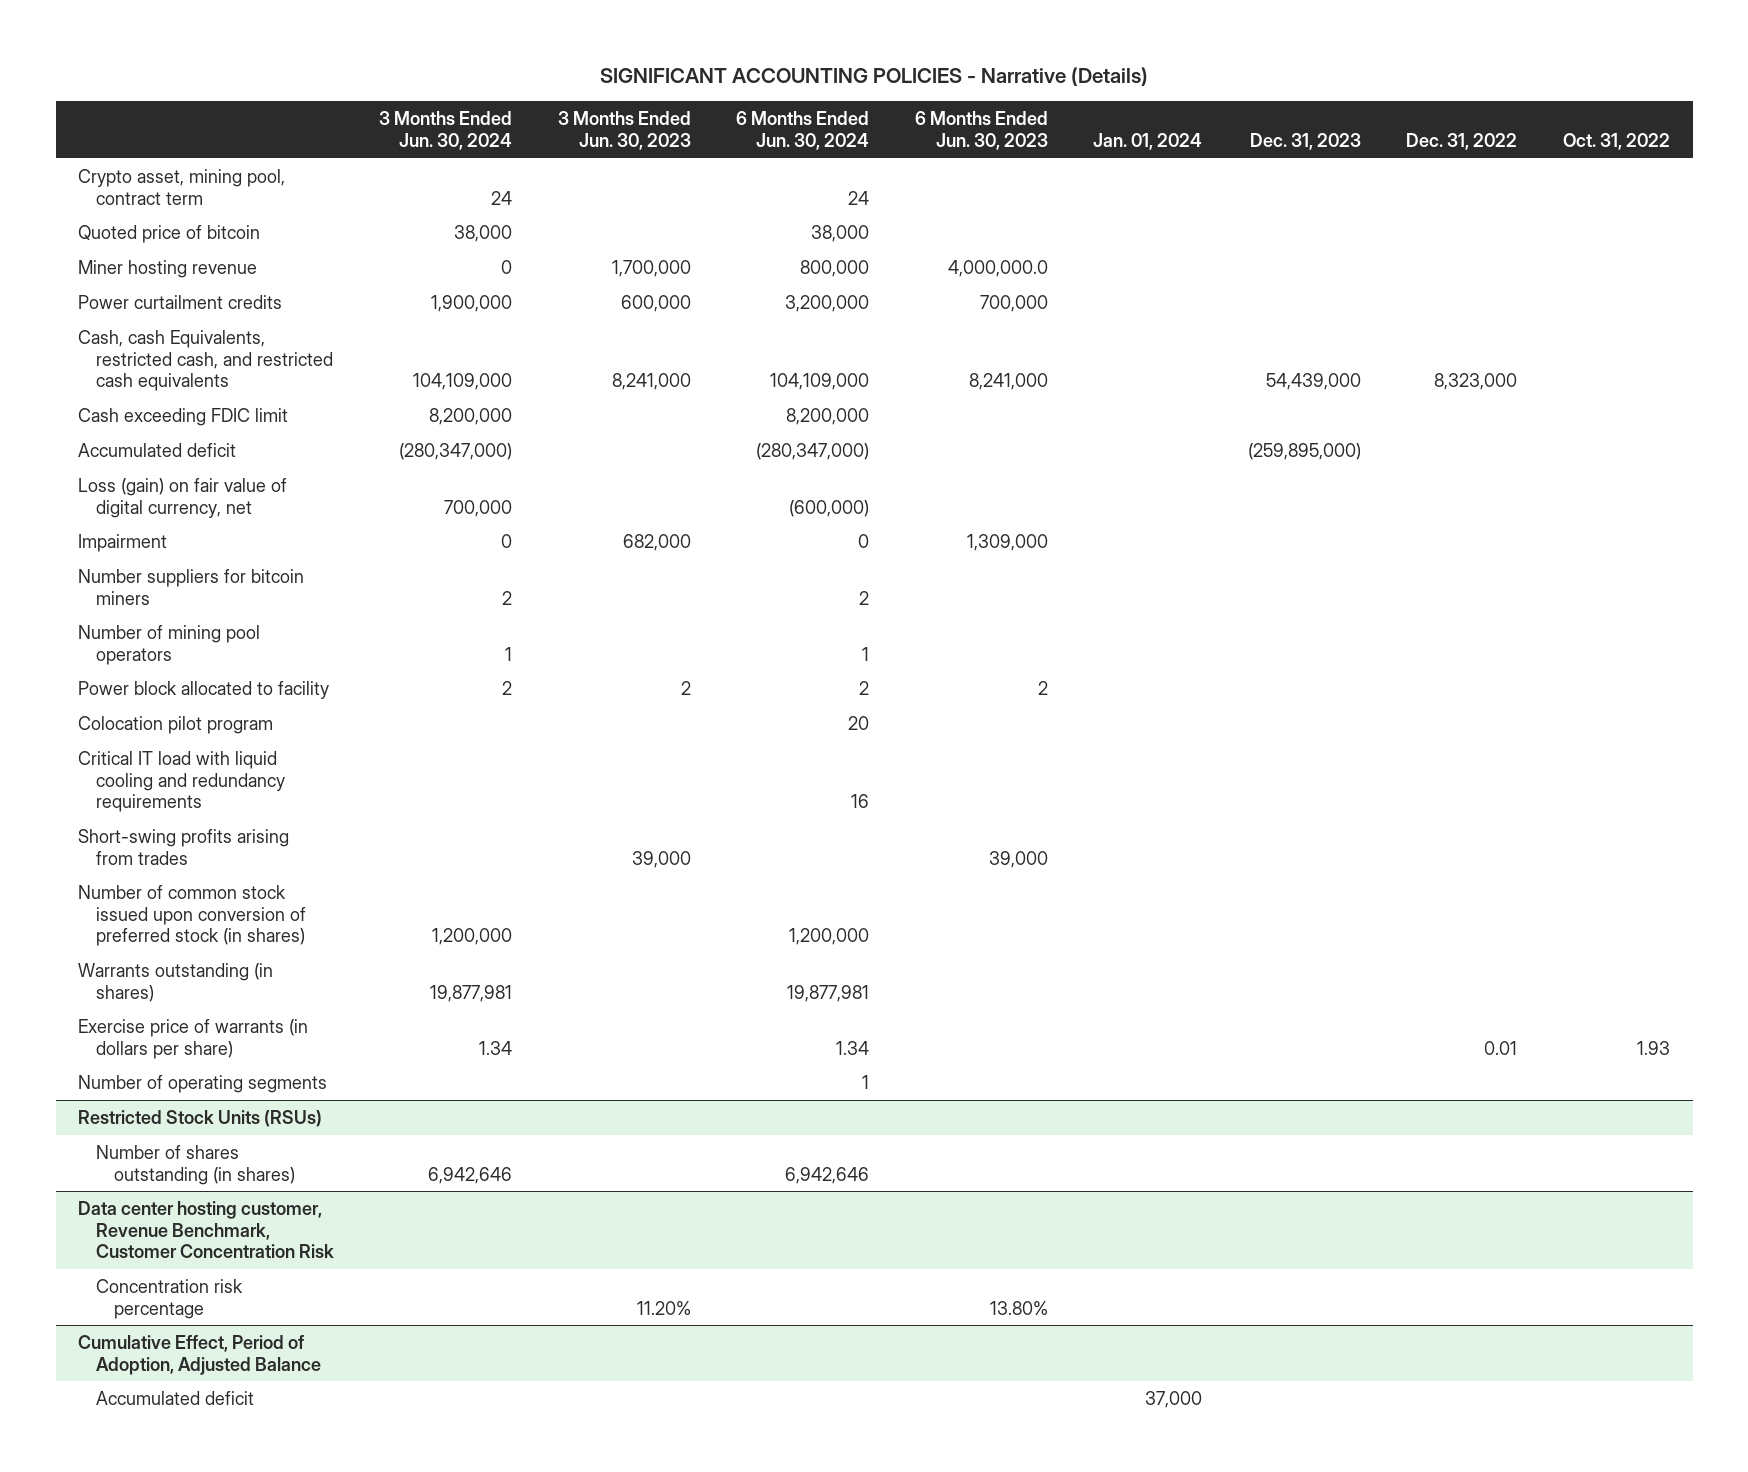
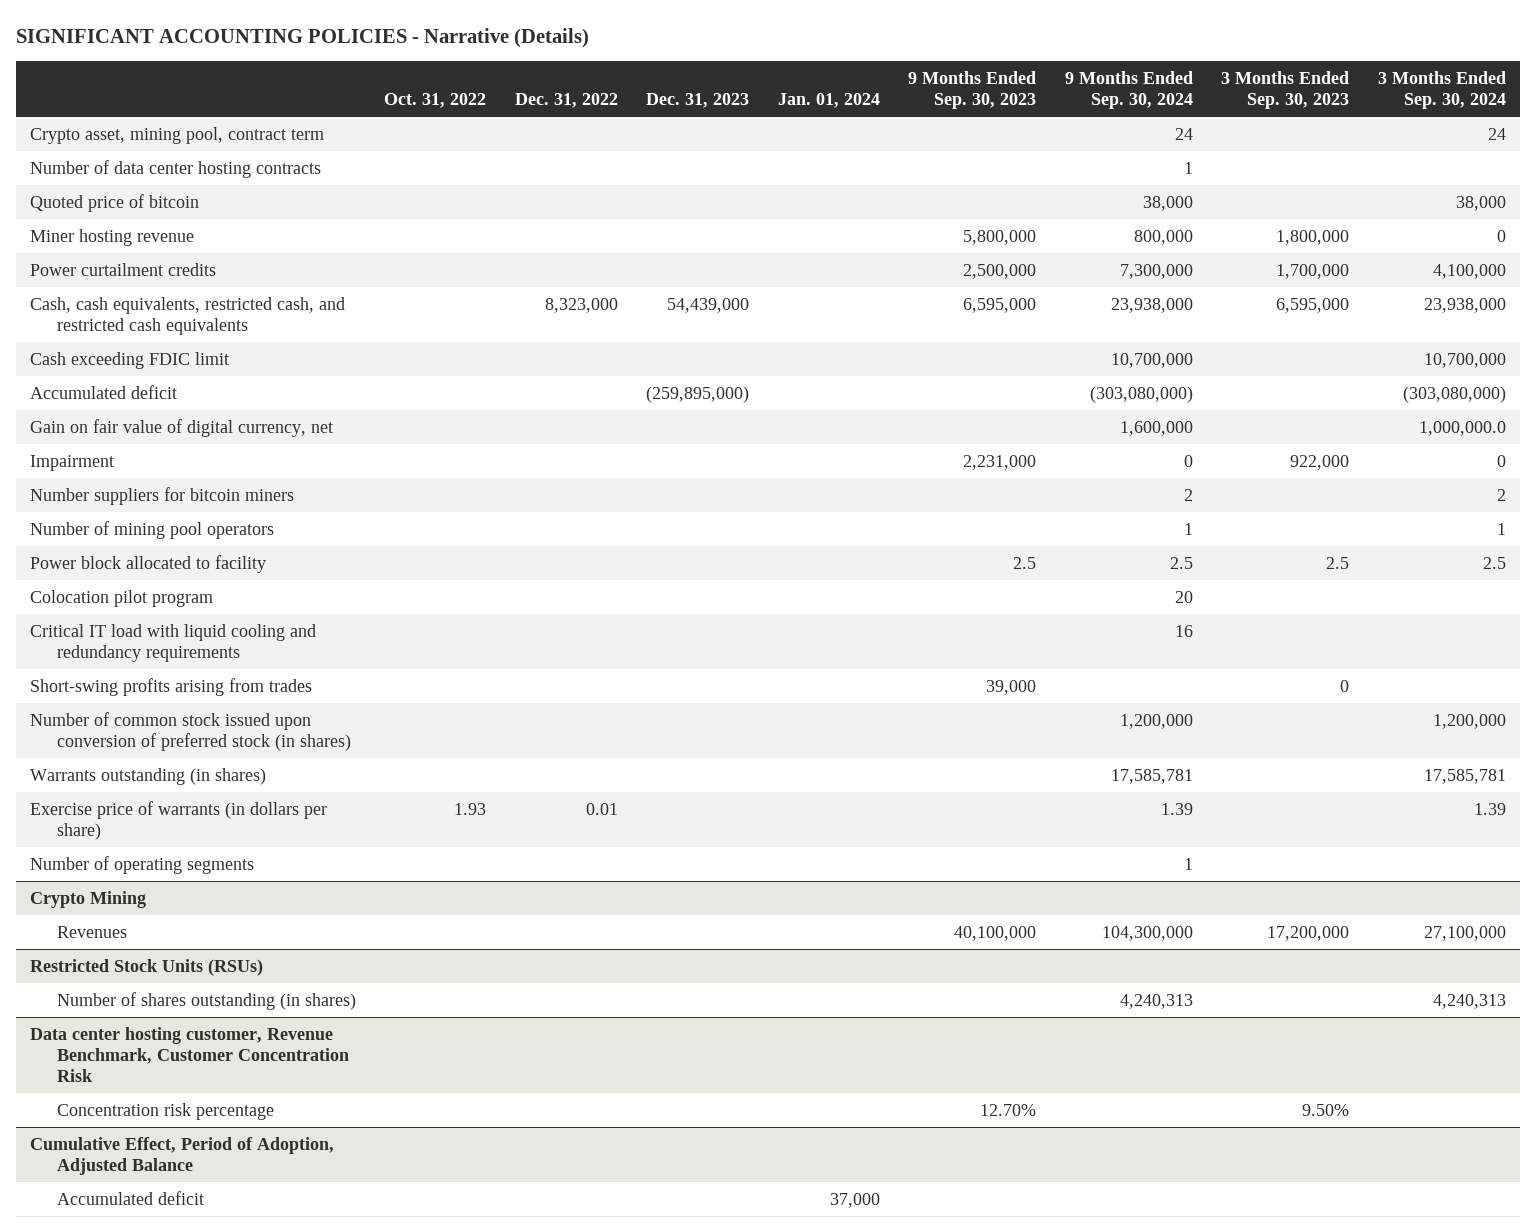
- | 3 Months Ended Jun. 30, 2024 | 3 Months Ended Jun. 30, 2023 | 6 Months Ended Jun. 30, 2024 | 6 Months Ended Jun. 30, 2023 | Jan. 01, 2024 | Dec. 31, 2023 | Dec. 31, 2022 | Oct. 31, 2022
+ | Oct. 31, 2022 | Dec. 31, 2022 | Dec. 31, 2023 | Jan. 01, 2024 | 9 Months Ended Sep. 30, 2023 | 9 Months Ended Sep. 30, 2024 | 3 Months Ended Sep. 30, 2023 | 3 Months Ended Sep. 30, 2024
+ Number of data center hosting contracts | | | | | | 1 | |
- Cash, cash Equivalents, restricted cash, and restricted cash equivalents | 104,109,000 | 8,241,000 | 104,109,000 | 8,241,000 | | 54,439,000 | 8,323,000 |
+ Cash, cash equivalents, restricted cash, and restricted cash equivalents | | 8,323,000 | 54,439,000 | | 6,595,000 | 23,938,000 | 6,595,000 | 23,938,000
- Loss (gain) on fair value of digital currency, net | 700,000 | | (600,000) | | | | |
+ Gain on fair value of digital currency, net | | | | | | 1,600,000 | | 1,000,000.0
+ Crypto Mining
+ Revenues | | | | | 40,100,000 | 104,300,000 | 17,200,000 | 27,100,000

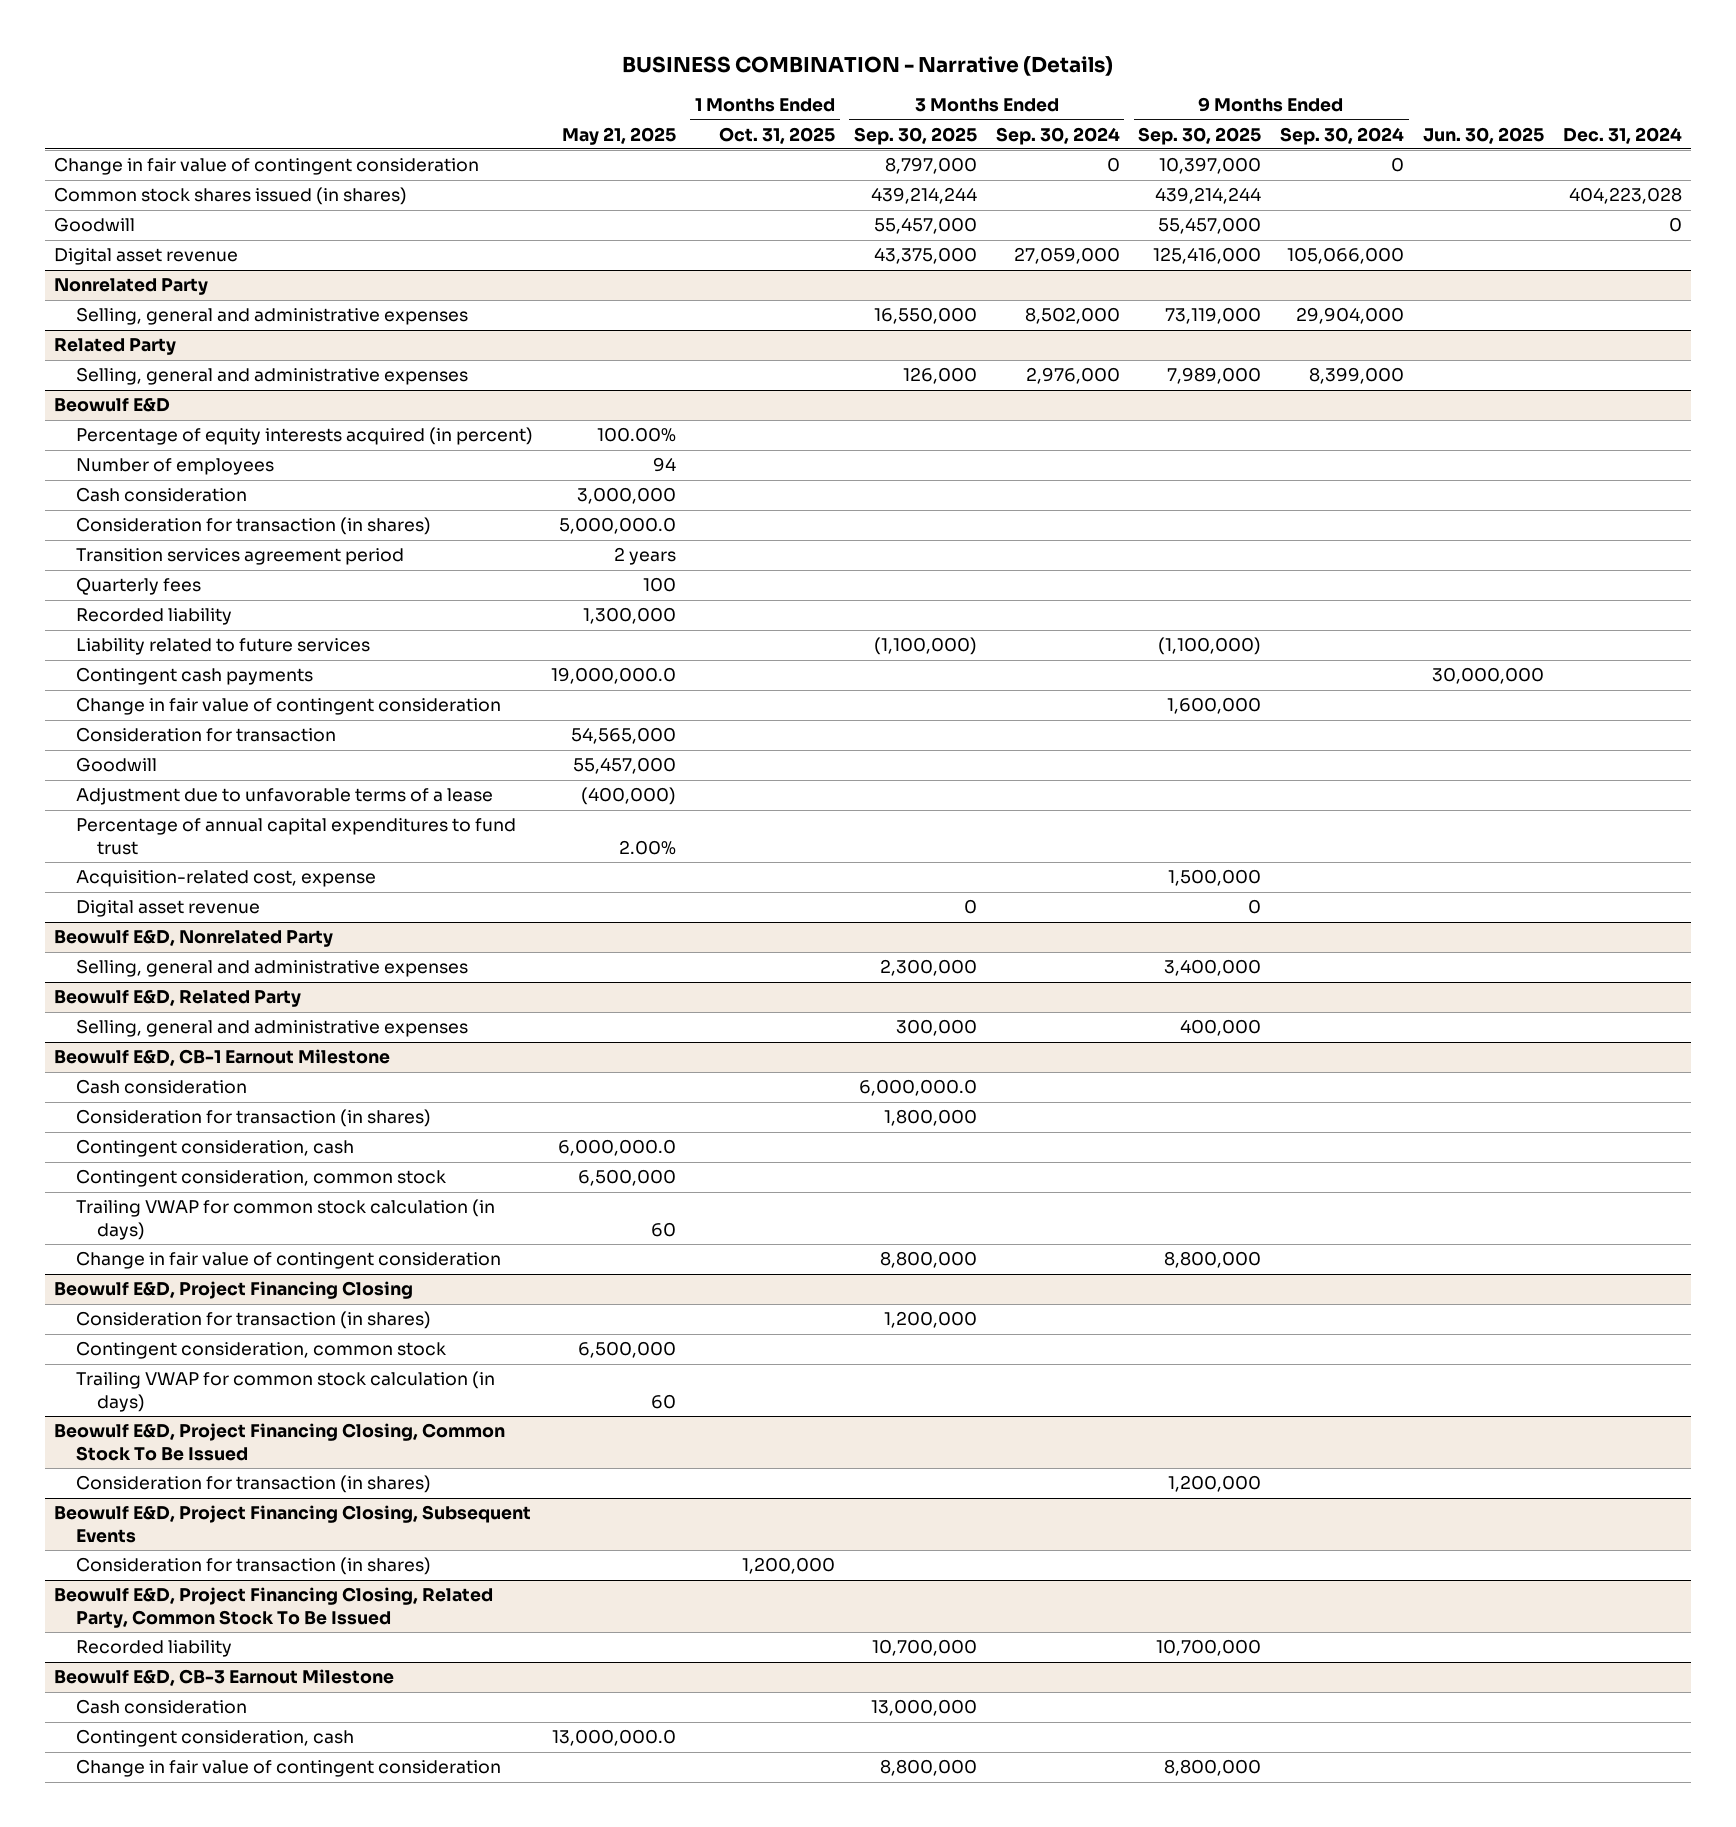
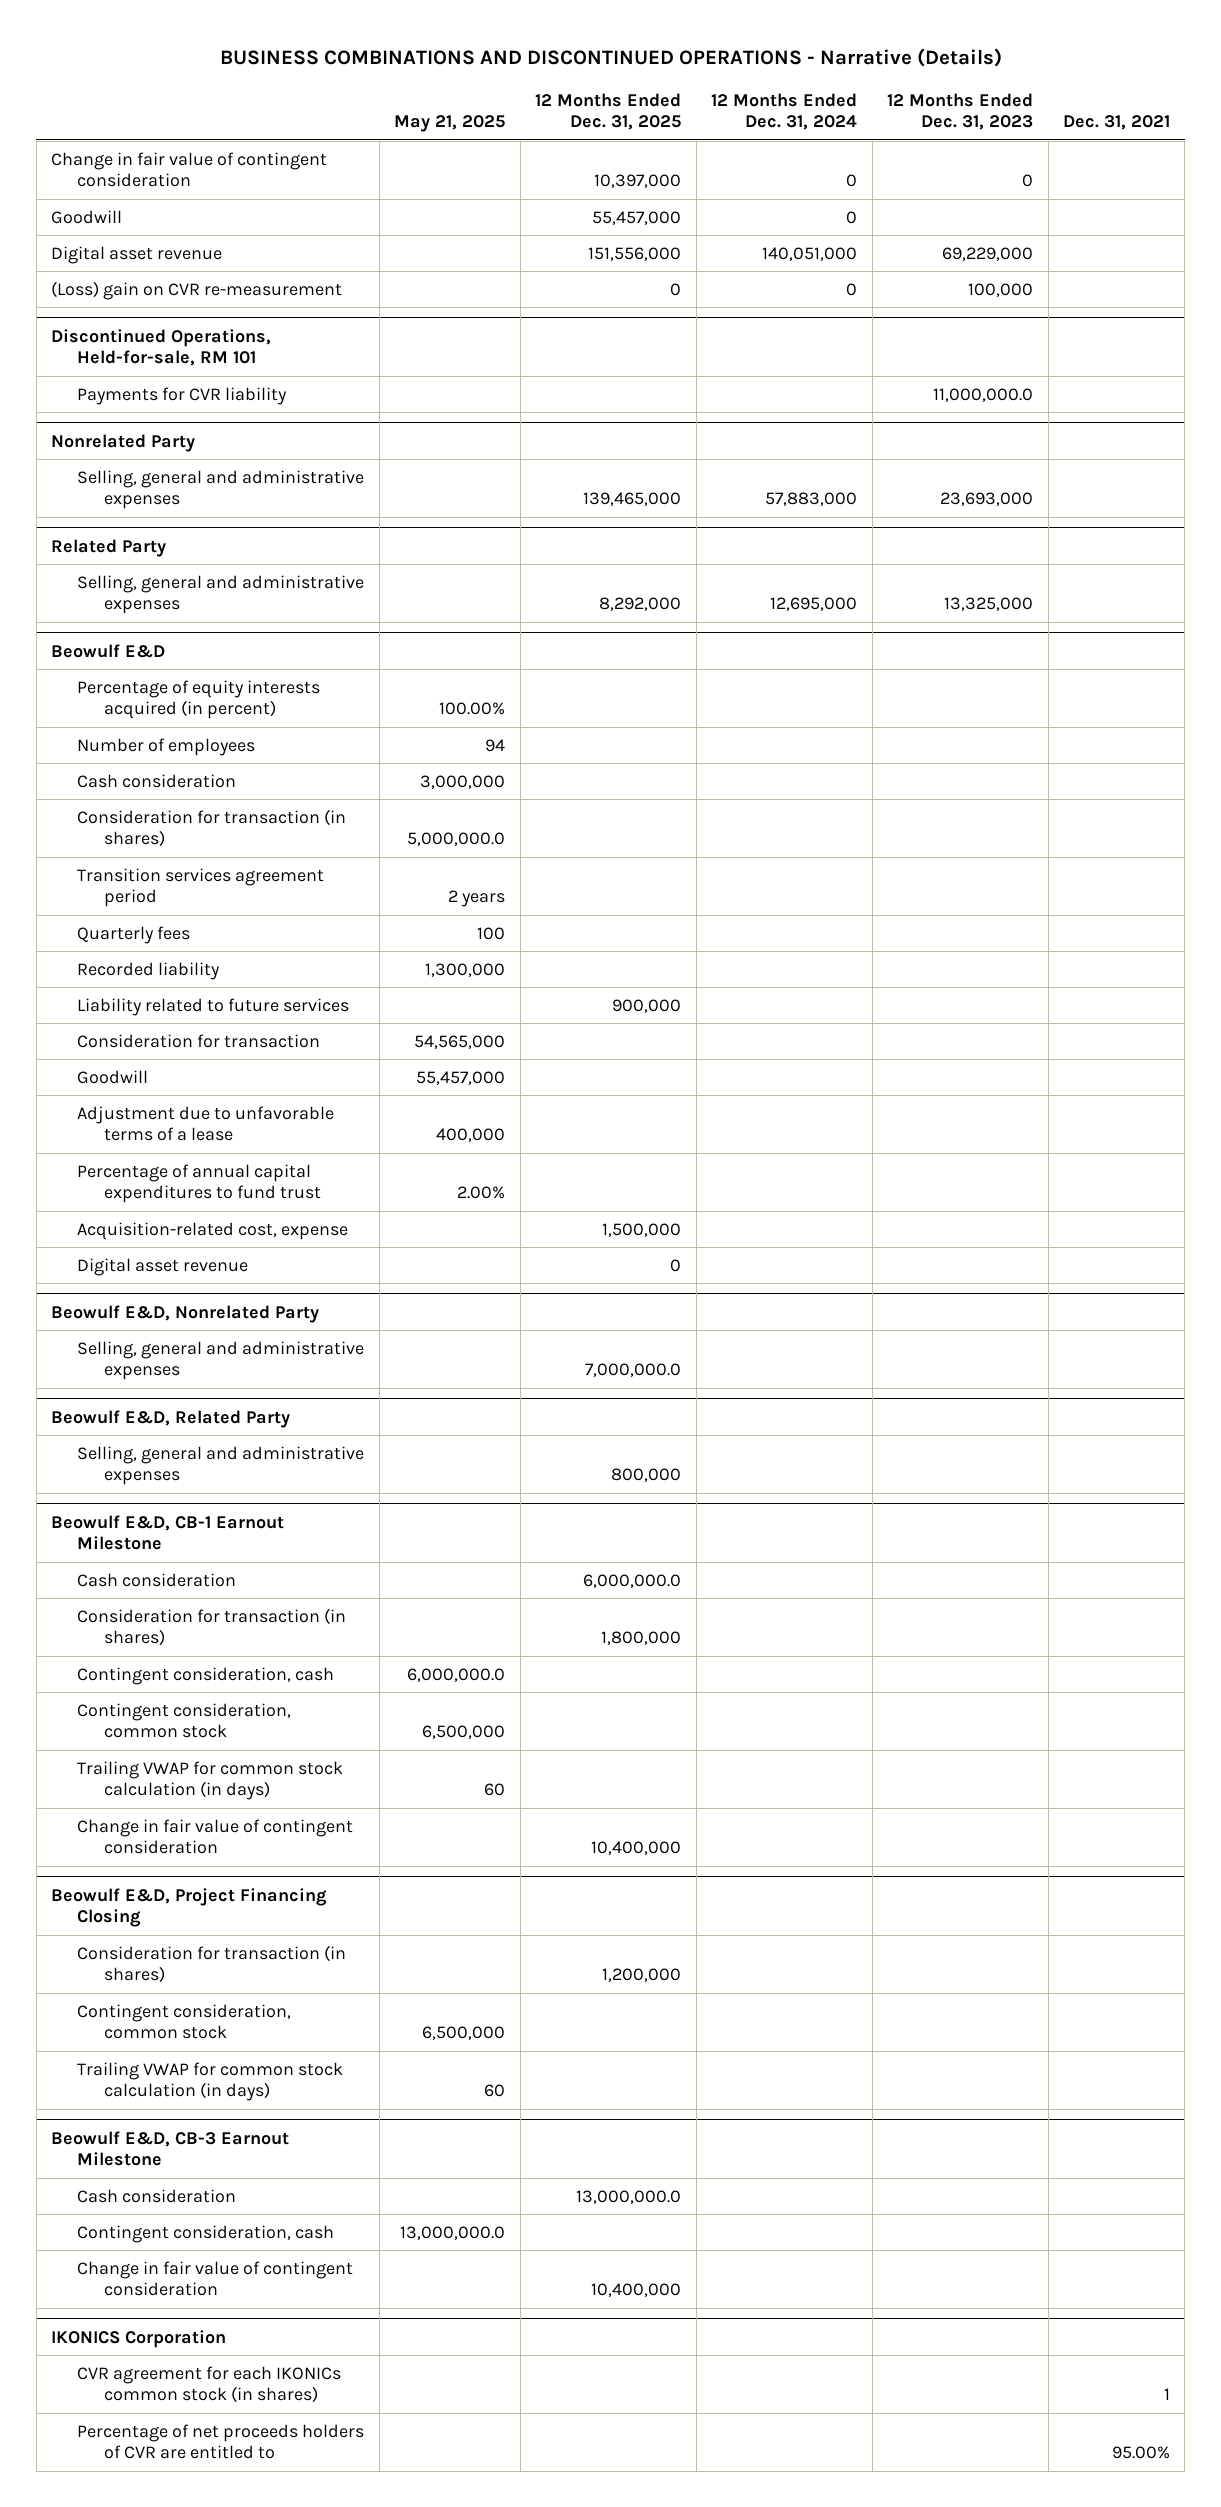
- BUSINESS COMBINATION - Narrative (Details)
+ BUSINESS COMBINATIONS AND DISCONTINUED OPERATIONS - Narrative (Details)
- | May 21, 2025 | 1 Months Ended Oct. 31, 2025 | 3 Months Ended Sep. 30, 2025 | 3 Months Ended Sep. 30, 2024 | 9 Months Ended Sep. 30, 2025 | 9 Months Ended Sep. 30, 2024 | Jun. 30, 2025 | Dec. 31, 2024
+ | May 21, 2025 | 12 Months Ended Dec. 31, 2025 | 12 Months Ended Dec. 31, 2024 | 12 Months Ended Dec. 31, 2023 | Dec. 31, 2021
- Common stock shares issued (in shares) | | | 439,214,244 | | 439,214,244 | | | 404,223,028
+ (Loss) gain on CVR re-measurement | | 0 | 0 | 100,000 |
+ Discontinued Operations, Held-for-sale, RM 101
+ Payments for CVR liability | | | | 11,000,000.0 |
@ Beowulf E&D
- Contingent cash payments | 19,000,000.0 | | | | | | 30,000,000 |
- Change in fair value of contingent consideration | | | | | 1,600,000 | | |
- Adjustment due to unfavorable terms of a lease | (400,000) | | | | | | |
+ Adjustment due to unfavorable terms of a lease | 400,000 | | | |
- Beowulf E&D, Project Financing Closing, Common Stock To Be Issued
- Consideration for transaction (in shares) | | | | | 1,200,000 | | |
- Beowulf E&D, Project Financing Closing, Subsequent Events
- Consideration for transaction (in shares) | | 1,200,000 | | | | | |
- Beowulf E&D, Project Financing Closing, Related Party, Common Stock To Be Issued
- Recorded liability | | | 10,700,000 | | 10,700,000 | | |
+ IKONICS Corporation
+ CVR agreement for each IKONICs common stock (in shares) | | | | | 1
+ Percentage of net proceeds holders of CVR are entitled to | | | | | 95.00%

